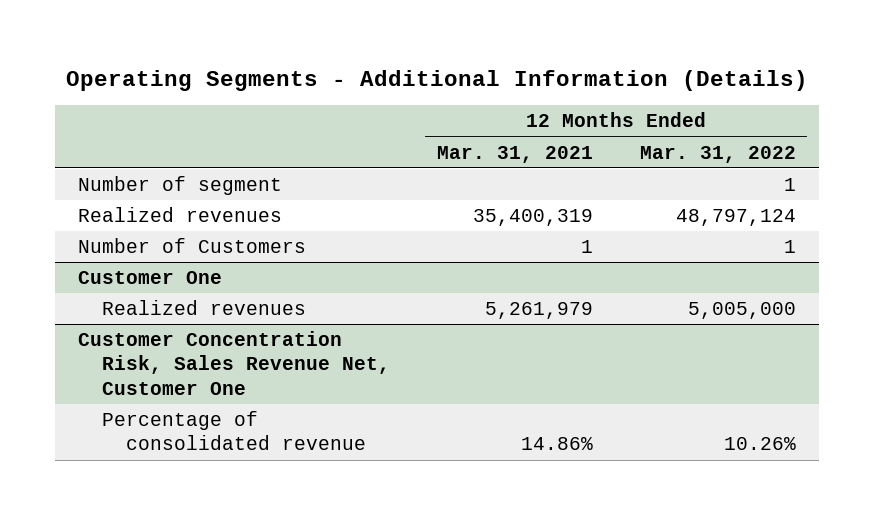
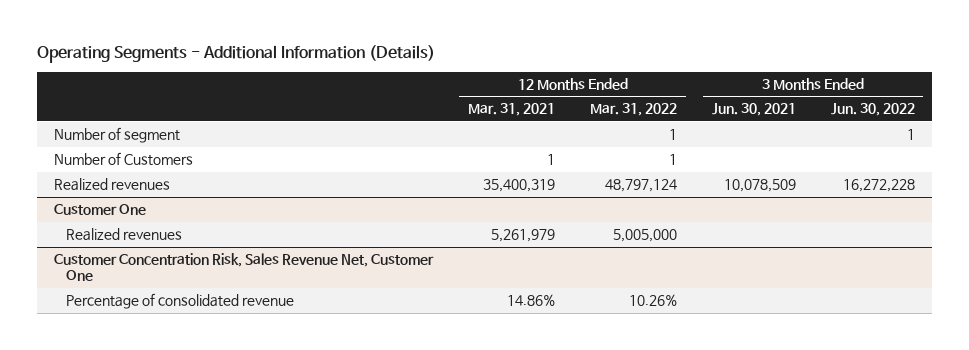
- | 12 Months Ended Mar. 31, 2021 | 12 Months Ended Mar. 31, 2022
+ | 12 Months Ended Mar. 31, 2021 | 12 Months Ended Mar. 31, 2022 | 3 Months Ended Jun. 30, 2021 | 3 Months Ended Jun. 30, 2022
moved down: Realized revenues | 35,400,319 | 48,797,124 | 10,078,509 | 16,272,228

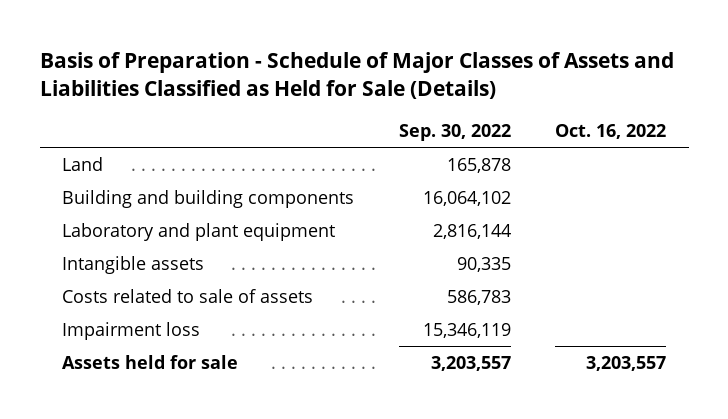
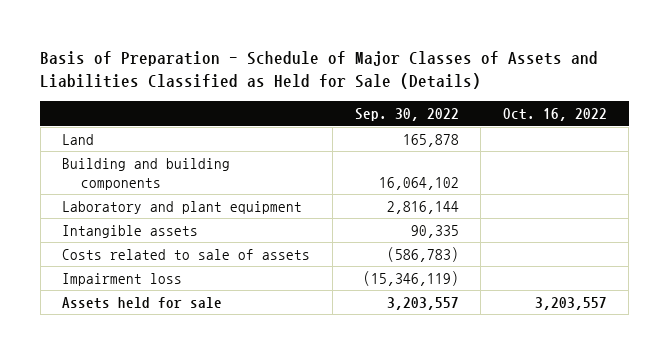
- Costs related to sale of assets | 586,783 |
- Impairment loss | 15,346,119 |
+ Costs related to sale of assets | (586,783) |
+ Impairment loss | (15,346,119) |

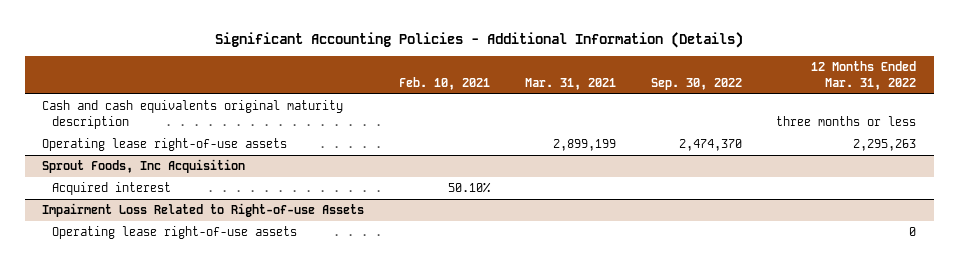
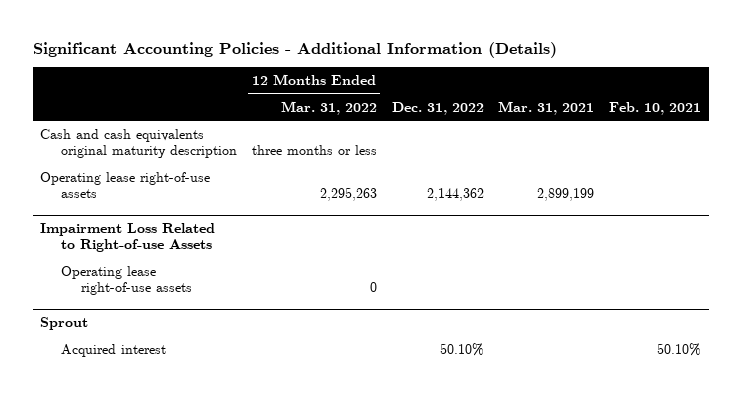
- | Feb. 10, 2021 | Mar. 31, 2021 | Sep. 30, 2022 | 12 Months Ended Mar. 31, 2022
+ | 12 Months Ended Mar. 31, 2022 | Dec. 31, 2022 | Mar. 31, 2021 | Feb. 10, 2021
- Sprout Foods, Inc Acquisition
- Acquired interest | 50.10% | | |
+ Sprout
+ Acquired interest | | 50.10% | | 50.10%

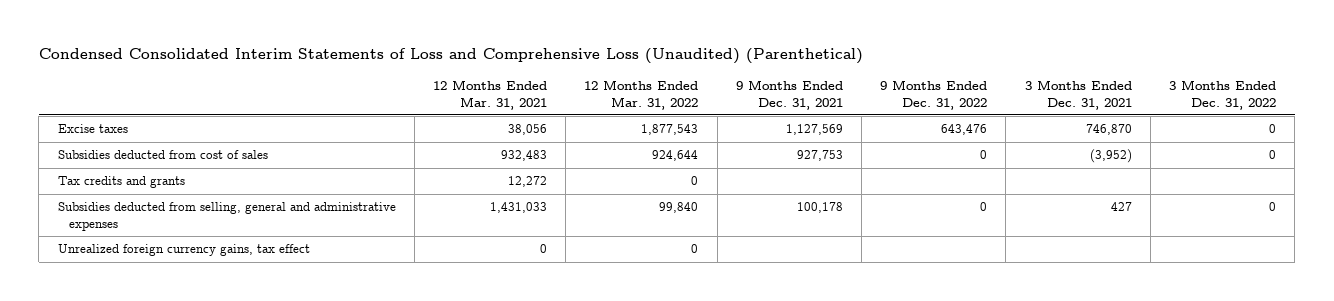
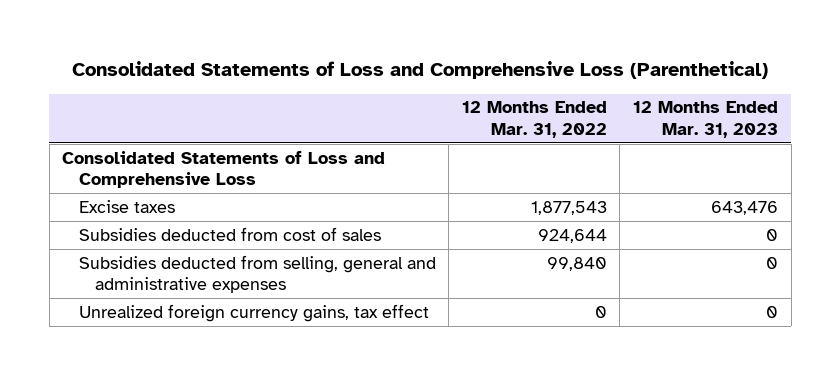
- Condensed Consolidated Interim Statements of Loss and Comprehensive Loss (Unaudited) (Parenthetical)
+ Consolidated Statements of Loss and Comprehensive Loss (Parenthetical)
- | 12 Months Ended Mar. 31, 2021 | 12 Months Ended Mar. 31, 2022 | 9 Months Ended Dec. 31, 2021 | 9 Months Ended Dec. 31, 2022 | 3 Months Ended Dec. 31, 2021 | 3 Months Ended Dec. 31, 2022
+ | 12 Months Ended Mar. 31, 2022 | 12 Months Ended Mar. 31, 2023
+ Consolidated Statements of Loss and Comprehensive Loss
- Tax credits and grants | 12,272 | 0 | | | |

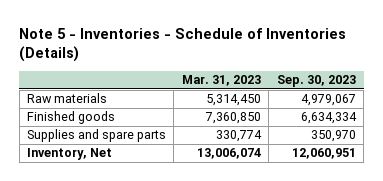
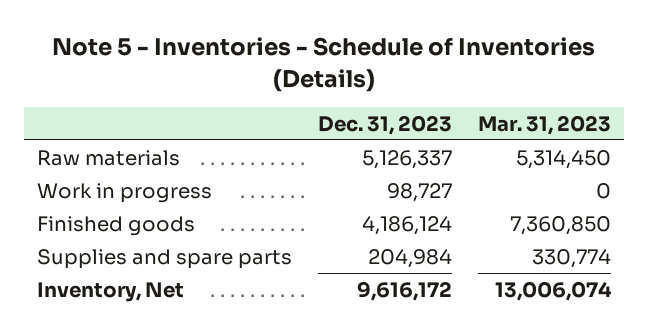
- | Mar. 31, 2023 | Sep. 30, 2023
+ | Dec. 31, 2023 | Mar. 31, 2023
+ Work in progress | 98,727 | 0

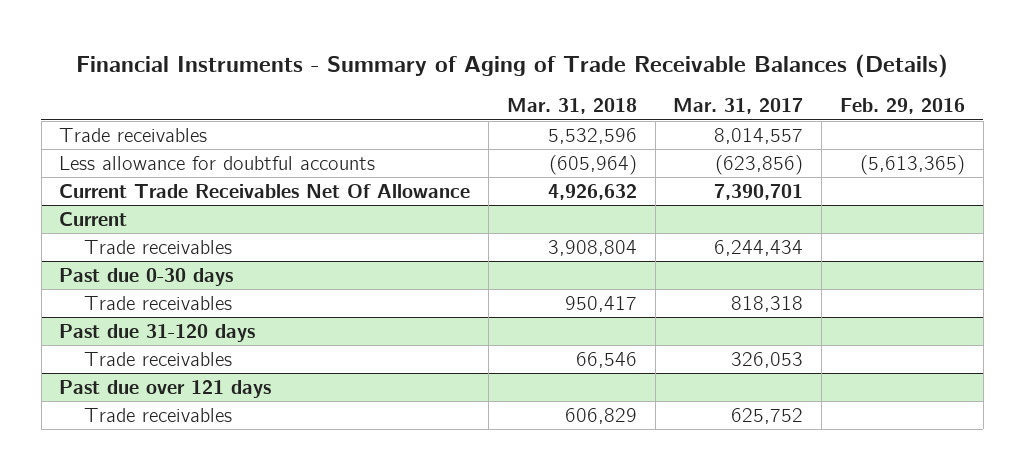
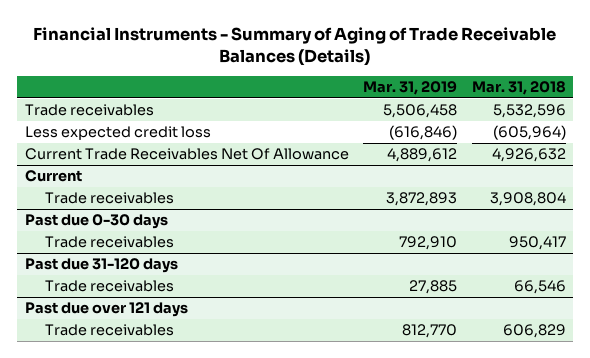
- | Mar. 31, 2018 | Mar. 31, 2017 | Feb. 29, 2016
+ | Mar. 31, 2019 | Mar. 31, 2018
- Less allowance for doubtful accounts | (605,964) | (623,856) | (5,613,365)
+ Less expected credit loss | (616,846) | (605,964)

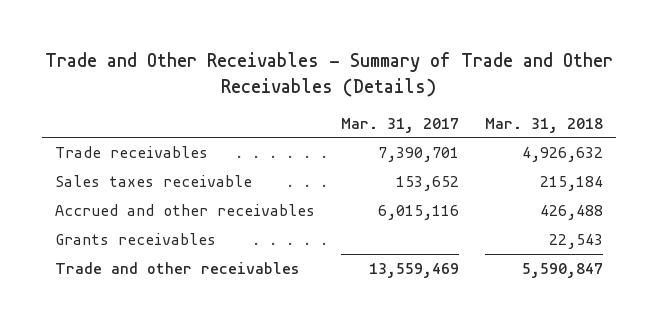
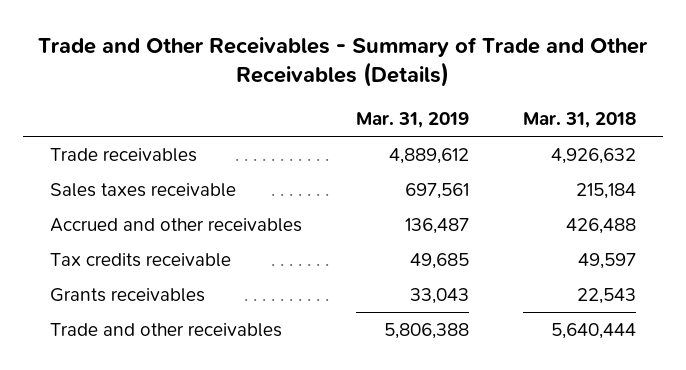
- | Mar. 31, 2017 | Mar. 31, 2018
+ | Mar. 31, 2019 | Mar. 31, 2018
+ Tax credits receivable | 49,685 | 49,597
- Trade and other receivables | 13,559,469 | 5,590,847
+ Trade and other receivables | 5,806,388 | 5,640,444

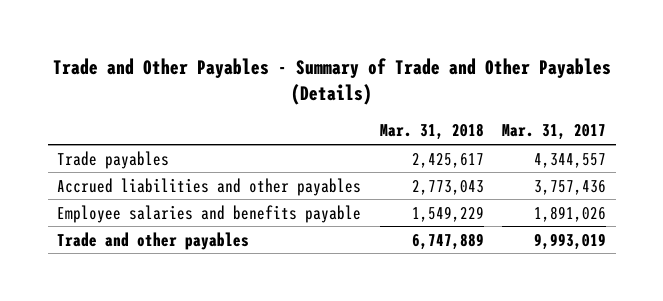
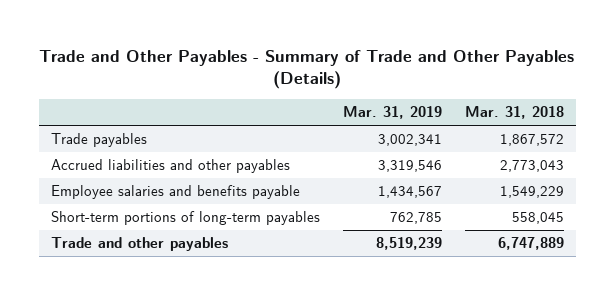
- | Mar. 31, 2018 | Mar. 31, 2017
+ | Mar. 31, 2019 | Mar. 31, 2018
- Trade payables | 2,425,617 | 4,344,557
+ Trade payables | 3,002,341 | 1,867,572
+ Short-term portions of long-term payables | 762,785 | 558,045

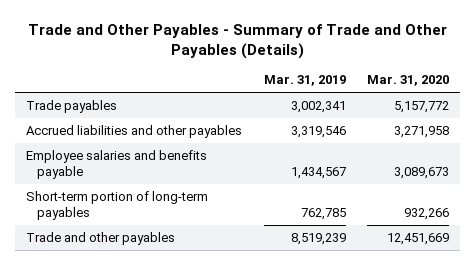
- | Mar. 31, 2019 | Mar. 31, 2018
+ | Mar. 31, 2019 | Mar. 31, 2020
- Short-term portions of long-term payables | 762,785 | 558,045
+ Short-term portion of long-term payables | 762,785 | 932,266

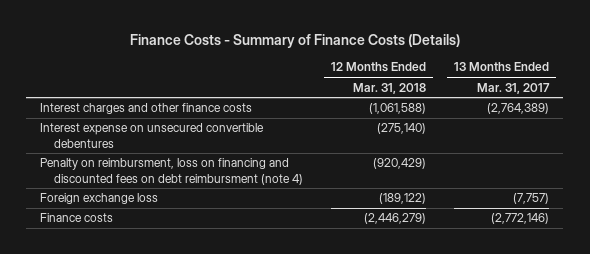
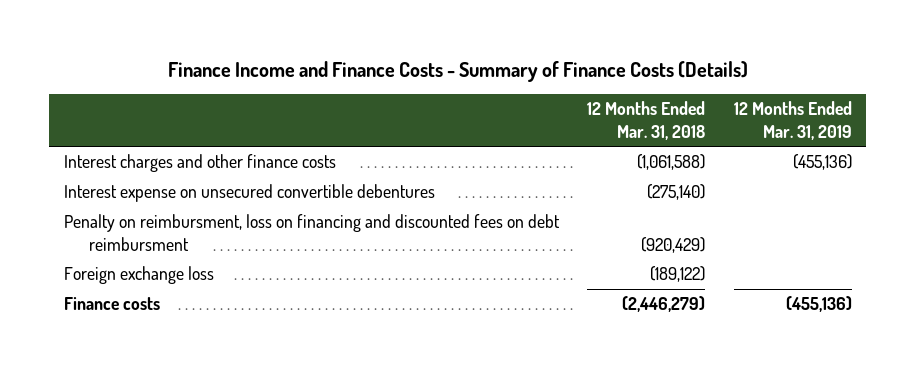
- Finance Costs - Summary of Finance Costs (Details)
+ Finance Income and Finance Costs - Summary of Finance Costs (Details)
- | 12 Months Ended Mar. 31, 2018 | 13 Months Ended Mar. 31, 2017
+ | 12 Months Ended Mar. 31, 2018 | 12 Months Ended Mar. 31, 2019
- Penalty on reimbursment, loss on financing and discounted fees on debt reimbursment (note 4) | (920,429) |
+ Penalty on reimbursment, loss on financing and discounted fees on debt reimbursment | (920,429) |

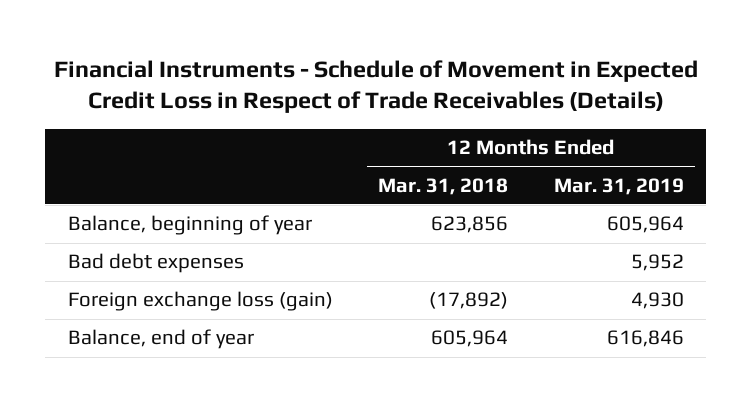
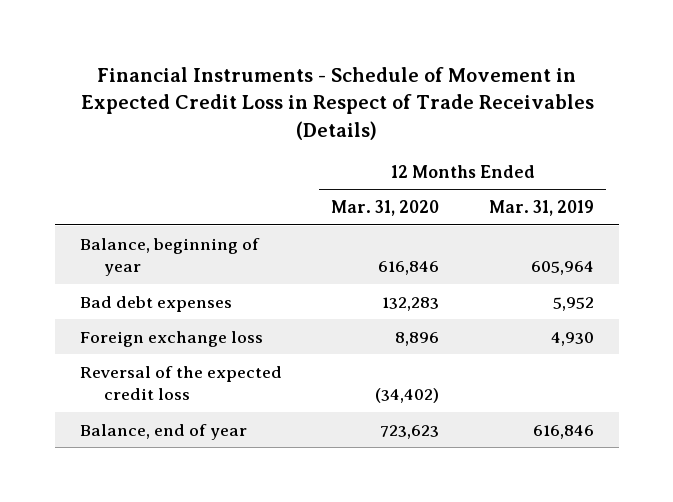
- | 12 Months Ended Mar. 31, 2018 | 12 Months Ended Mar. 31, 2019
+ | 12 Months Ended Mar. 31, 2020 | 12 Months Ended Mar. 31, 2019
- Foreign exchange loss (gain) | (17,892) | 4,930
+ Foreign exchange loss | 8,896 | 4,930
+ Reversal of the expected credit loss | (34,402) |

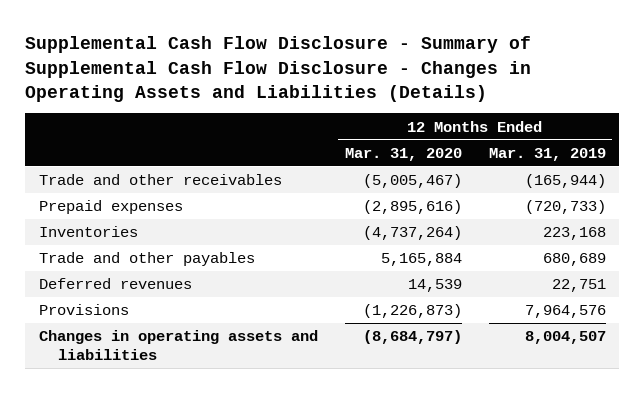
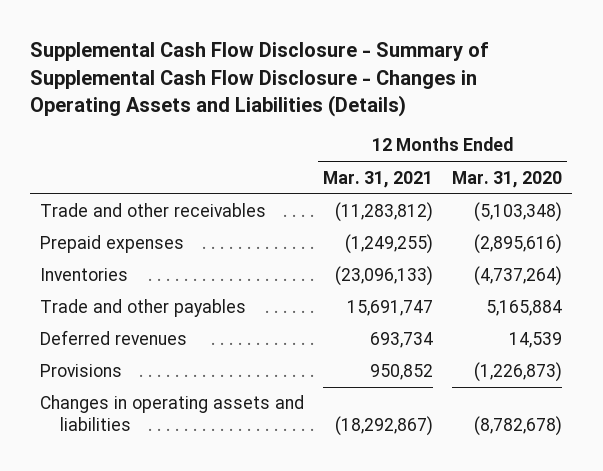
- | 12 Months Ended Mar. 31, 2020 | 12 Months Ended Mar. 31, 2019
+ | 12 Months Ended Mar. 31, 2021 | 12 Months Ended Mar. 31, 2020
- Trade and other receivables | (5,005,467) | (165,944)
+ Trade and other receivables | (11,283,812) | (5,103,348)
- Changes in operating assets and liabilities | (8,684,797) | 8,004,507
+ Changes in operating assets and liabilities | (18,292,867) | (8,782,678)

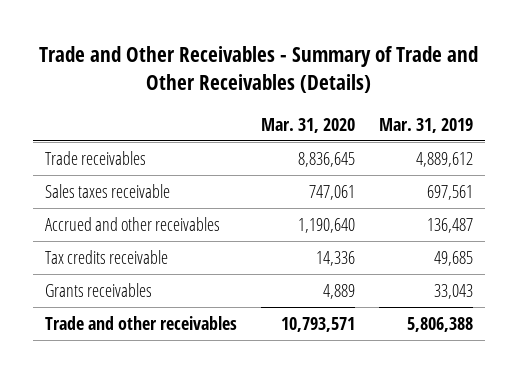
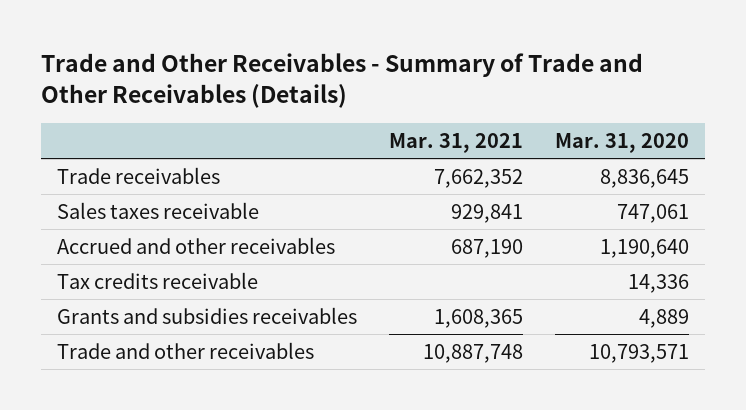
- | Mar. 31, 2020 | Mar. 31, 2019
+ | Mar. 31, 2021 | Mar. 31, 2020
- Grants receivables | 4,889 | 33,043
+ Grants and subsidies receivables | 1,608,365 | 4,889

